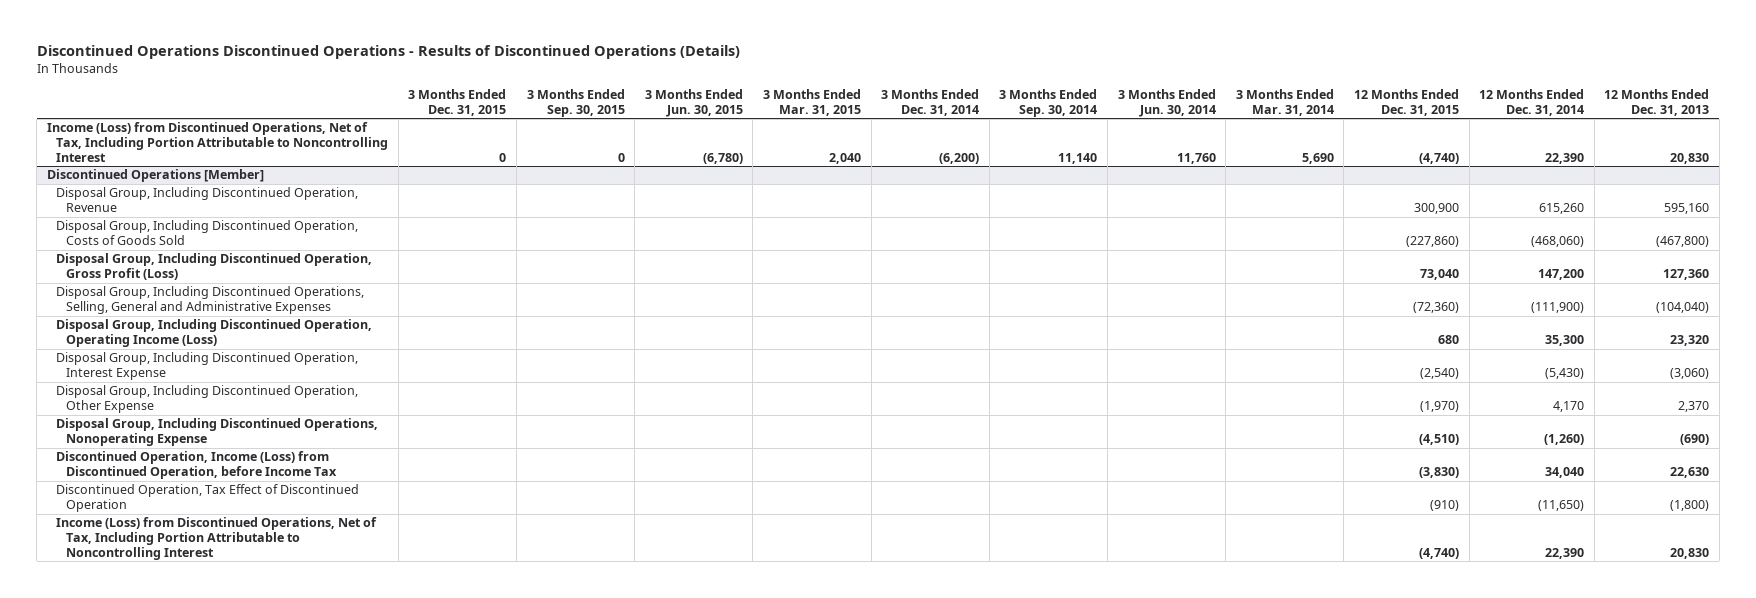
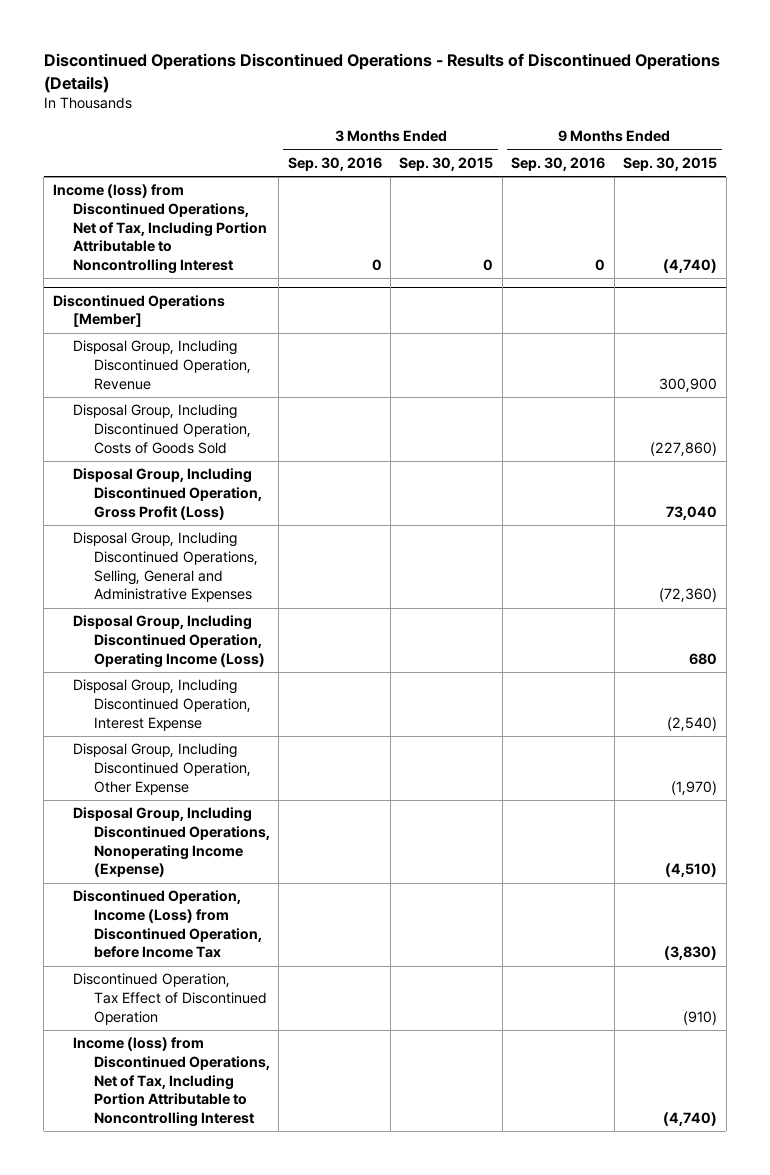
- | 3 Months Ended Dec. 31, 2015 | 3 Months Ended Sep. 30, 2015 | 3 Months Ended Jun. 30, 2015 | 3 Months Ended Mar. 31, 2015 | 3 Months Ended Dec. 31, 2014 | 3 Months Ended Sep. 30, 2014 | 3 Months Ended Jun. 30, 2014 | 3 Months Ended Mar. 31, 2014 | 12 Months Ended Dec. 31, 2015 | 12 Months Ended Dec. 31, 2014 | 12 Months Ended Dec. 31, 2013
+ | 3 Months Ended Sep. 30, 2016 | 3 Months Ended Sep. 30, 2015 | 9 Months Ended Sep. 30, 2016 | 9 Months Ended Sep. 30, 2015
- Income (Loss) from Discontinued Operations, Net of Tax, Including Portion Attributable to Noncontrolling Interest | 0 | 0 | (6,780) | 2,040 | (6,200) | 11,140 | 11,760 | 5,690 | (4,740) | 22,390 | 20,830
+ Income (loss) from Discontinued Operations, Net of Tax, Including Portion Attributable to Noncontrolling Interest | 0 | 0 | 0 | (4,740)
@ Discontinued Operations [Member]
- Disposal Group, Including Discontinued Operations, Nonoperating Expense | | | | | | | | | (4,510) | (1,260) | (690)
+ Disposal Group, Including Discontinued Operations, Nonoperating Income (Expense) | | | | (4,510)
- Income (Loss) from Discontinued Operations, Net of Tax, Including Portion Attributable to Noncontrolling Interest | | | | | | | | | (4,740) | 22,390 | 20,830
+ Income (loss) from Discontinued Operations, Net of Tax, Including Portion Attributable to Noncontrolling Interest | | | | (4,740)

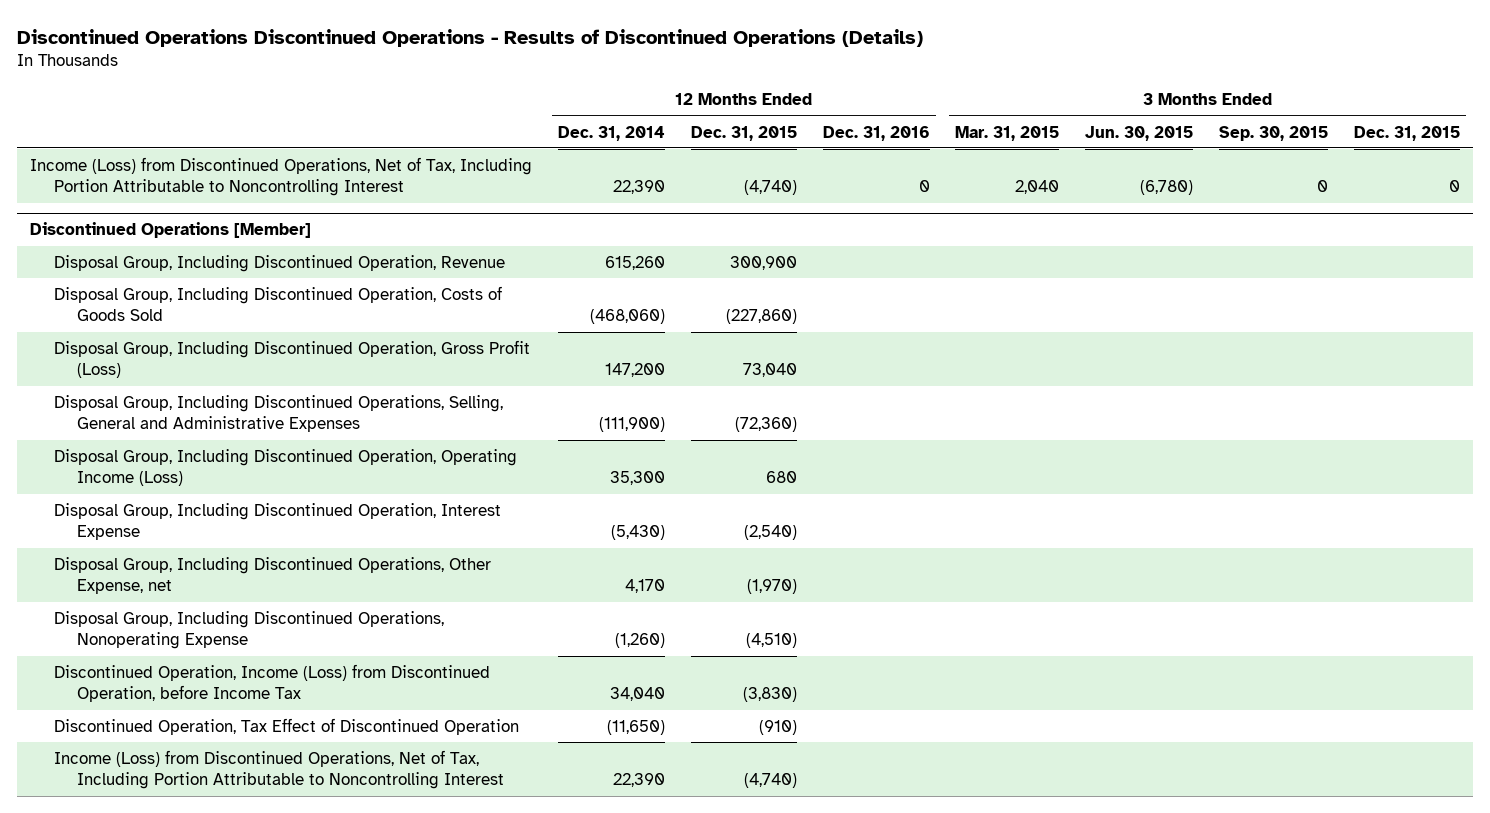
- | 3 Months Ended Sep. 30, 2016 | 3 Months Ended Sep. 30, 2015 | 9 Months Ended Sep. 30, 2016 | 9 Months Ended Sep. 30, 2015
+ | 12 Months Ended Dec. 31, 2014 | 12 Months Ended Dec. 31, 2015 | 12 Months Ended Dec. 31, 2016 | 3 Months Ended Mar. 31, 2015 | 3 Months Ended Jun. 30, 2015 | 3 Months Ended Sep. 30, 2015 | 3 Months Ended Dec. 31, 2015
- Income (loss) from Discontinued Operations, Net of Tax, Including Portion Attributable to Noncontrolling Interest | 0 | 0 | 0 | (4,740)
+ Income (Loss) from Discontinued Operations, Net of Tax, Including Portion Attributable to Noncontrolling Interest | 22,390 | (4,740) | 0 | 2,040 | (6,780) | 0 | 0
@ Discontinued Operations [Member]
- Disposal Group, Including Discontinued Operation, Other Expense | | | | (1,970)
- Disposal Group, Including Discontinued Operations, Nonoperating Income (Expense) | | | | (4,510)
+ Disposal Group, Including Discontinued Operations, Other Expense, net | 4,170 | (1,970) | | | | |
+ Disposal Group, Including Discontinued Operations, Nonoperating Expense | (1,260) | (4,510) | | | | |
- Income (loss) from Discontinued Operations, Net of Tax, Including Portion Attributable to Noncontrolling Interest | | | | (4,740)
+ Income (Loss) from Discontinued Operations, Net of Tax, Including Portion Attributable to Noncontrolling Interest | 22,390 | (4,740) | | | | |

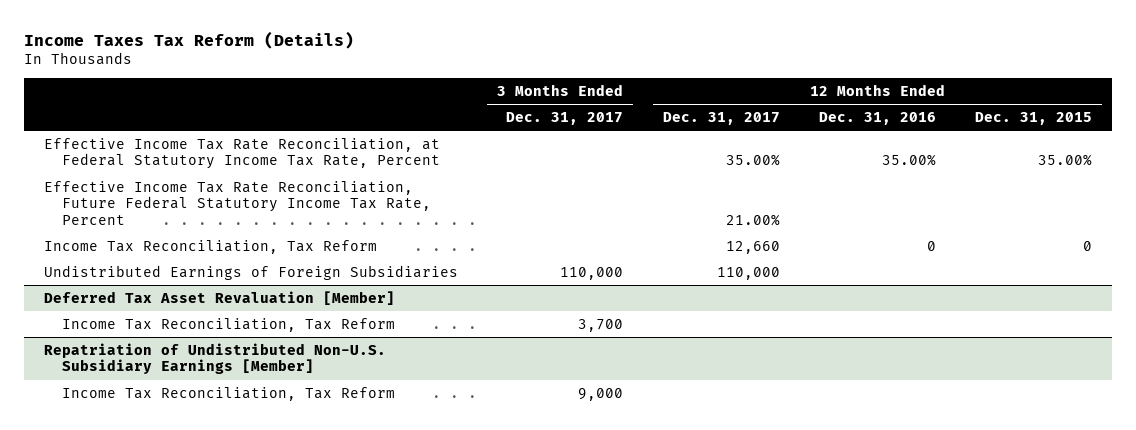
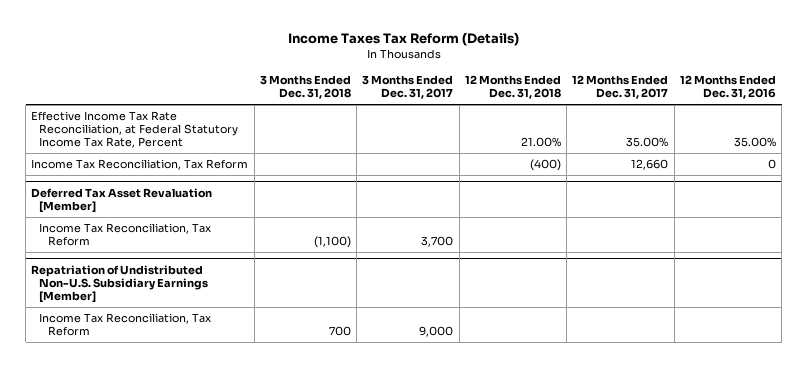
- | 3 Months Ended Dec. 31, 2017 | 12 Months Ended Dec. 31, 2017 | 12 Months Ended Dec. 31, 2016 | 12 Months Ended Dec. 31, 2015
+ | 3 Months Ended Dec. 31, 2018 | 3 Months Ended Dec. 31, 2017 | 12 Months Ended Dec. 31, 2018 | 12 Months Ended Dec. 31, 2017 | 12 Months Ended Dec. 31, 2016
- Effective Income Tax Rate Reconciliation, Future Federal Statutory Income Tax Rate, Percent | | 21.00% | |
- Undistributed Earnings of Foreign Subsidiaries | 110,000 | 110,000 | |

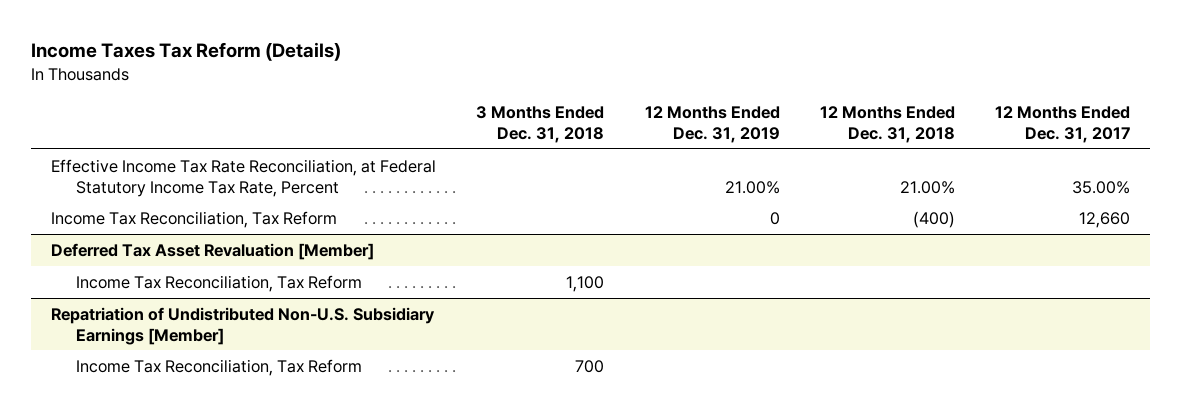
- | 3 Months Ended Dec. 31, 2018 | 3 Months Ended Dec. 31, 2017 | 12 Months Ended Dec. 31, 2018 | 12 Months Ended Dec. 31, 2017 | 12 Months Ended Dec. 31, 2016
+ | 3 Months Ended Dec. 31, 2018 | 12 Months Ended Dec. 31, 2019 | 12 Months Ended Dec. 31, 2018 | 12 Months Ended Dec. 31, 2017
@ Deferred Tax Asset Revaluation [Member]
- Income Tax Reconciliation, Tax Reform | (1,100) | 3,700 | | |
+ Income Tax Reconciliation, Tax Reform | 1,100 | | |

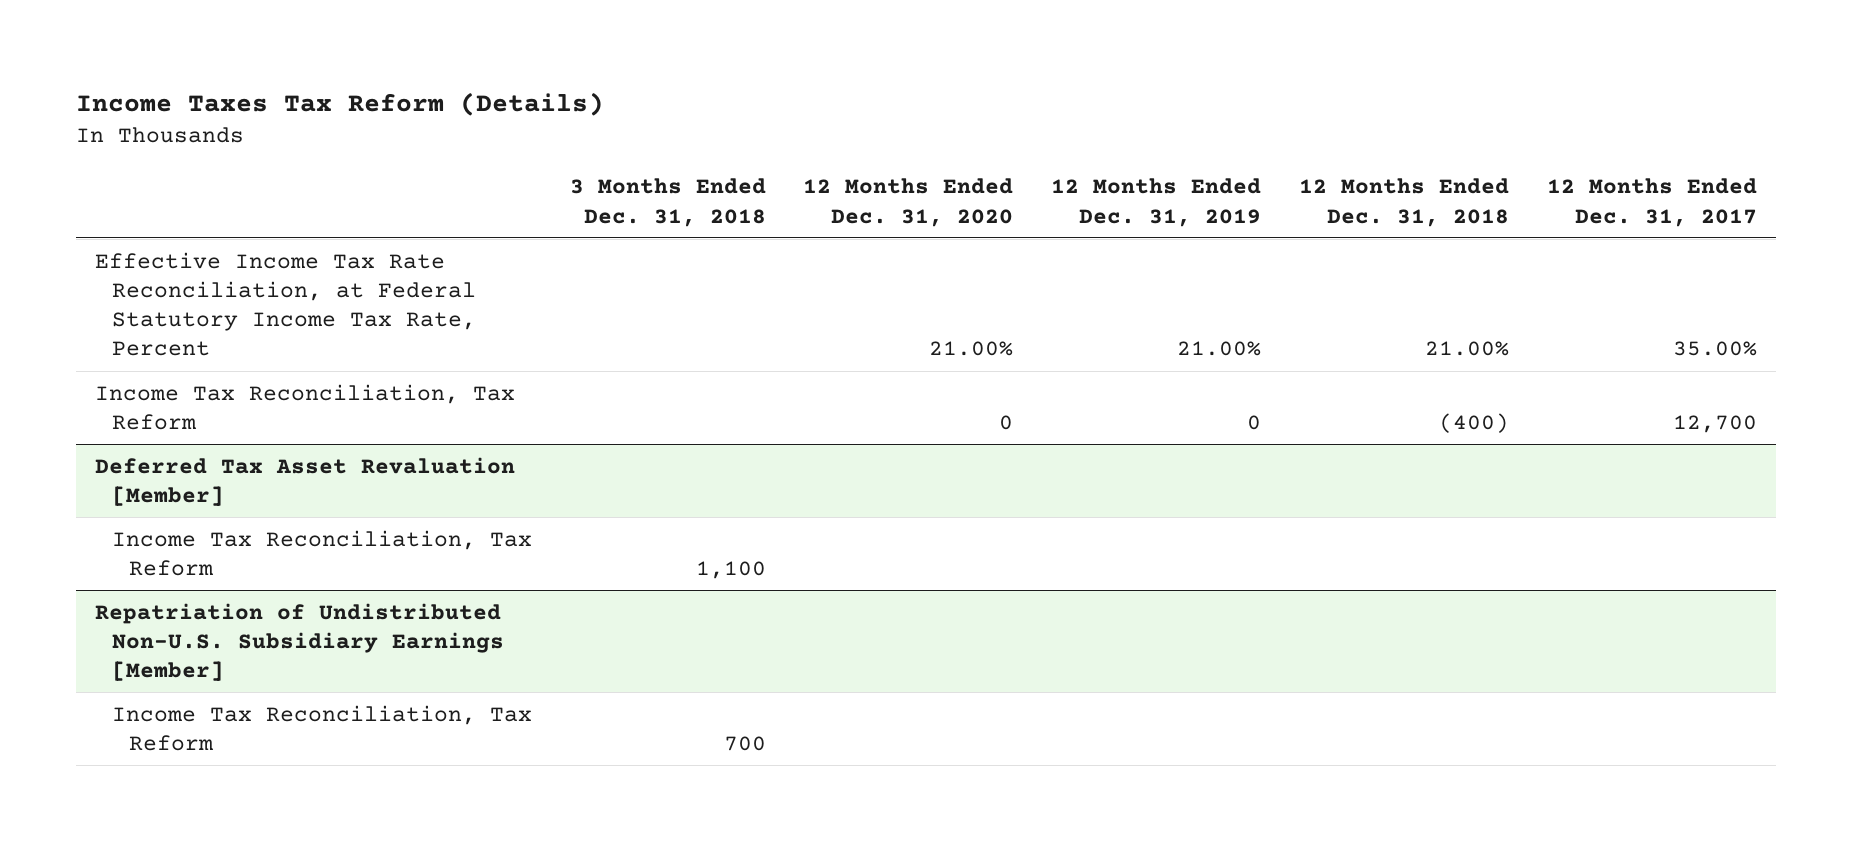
- | 3 Months Ended Dec. 31, 2018 | 12 Months Ended Dec. 31, 2019 | 12 Months Ended Dec. 31, 2018 | 12 Months Ended Dec. 31, 2017
+ | 3 Months Ended Dec. 31, 2018 | 12 Months Ended Dec. 31, 2020 | 12 Months Ended Dec. 31, 2019 | 12 Months Ended Dec. 31, 2018 | 12 Months Ended Dec. 31, 2017
- Income Tax Reconciliation, Tax Reform | | 0 | (400) | 12,660
+ Income Tax Reconciliation, Tax Reform | | 0 | 0 | (400) | 12,700

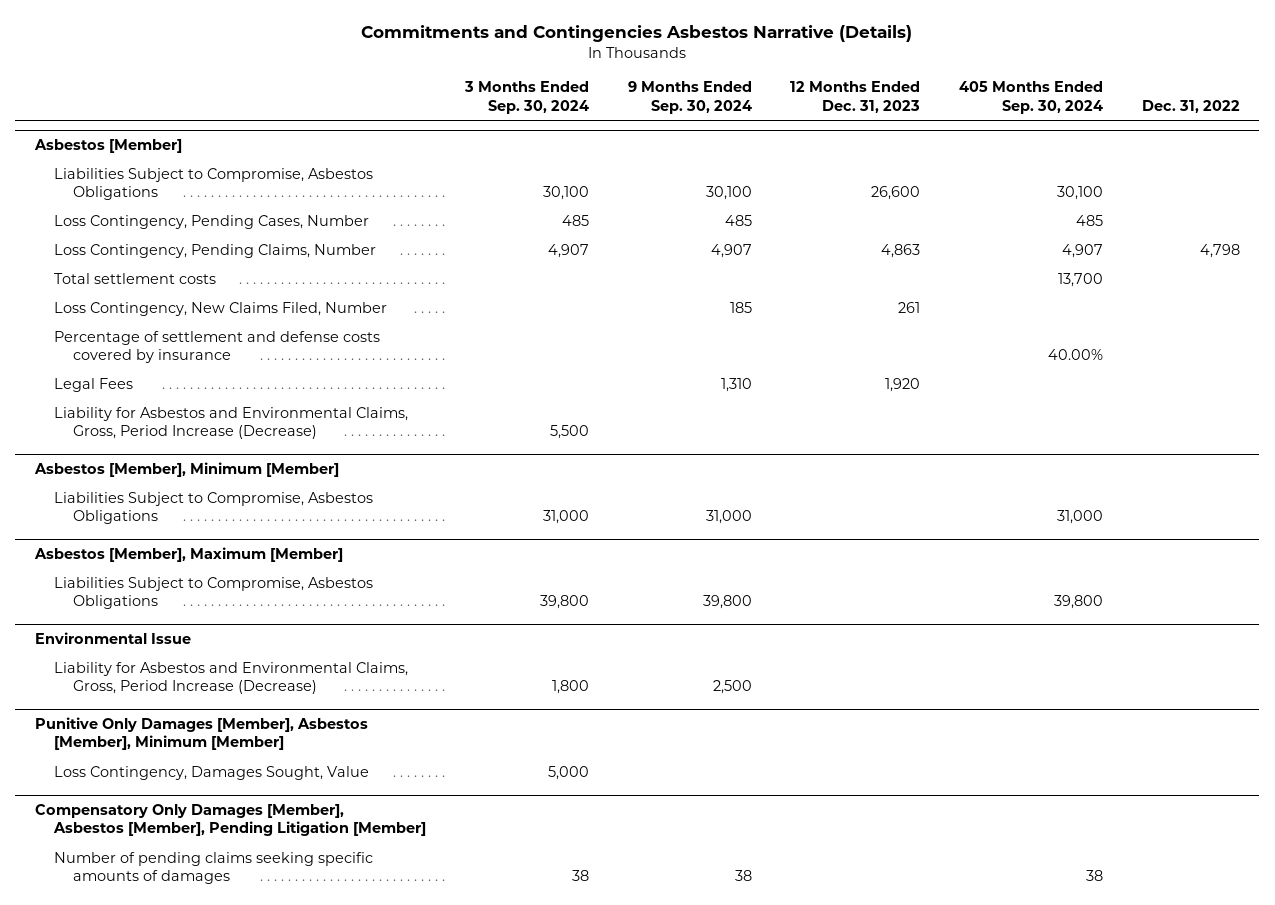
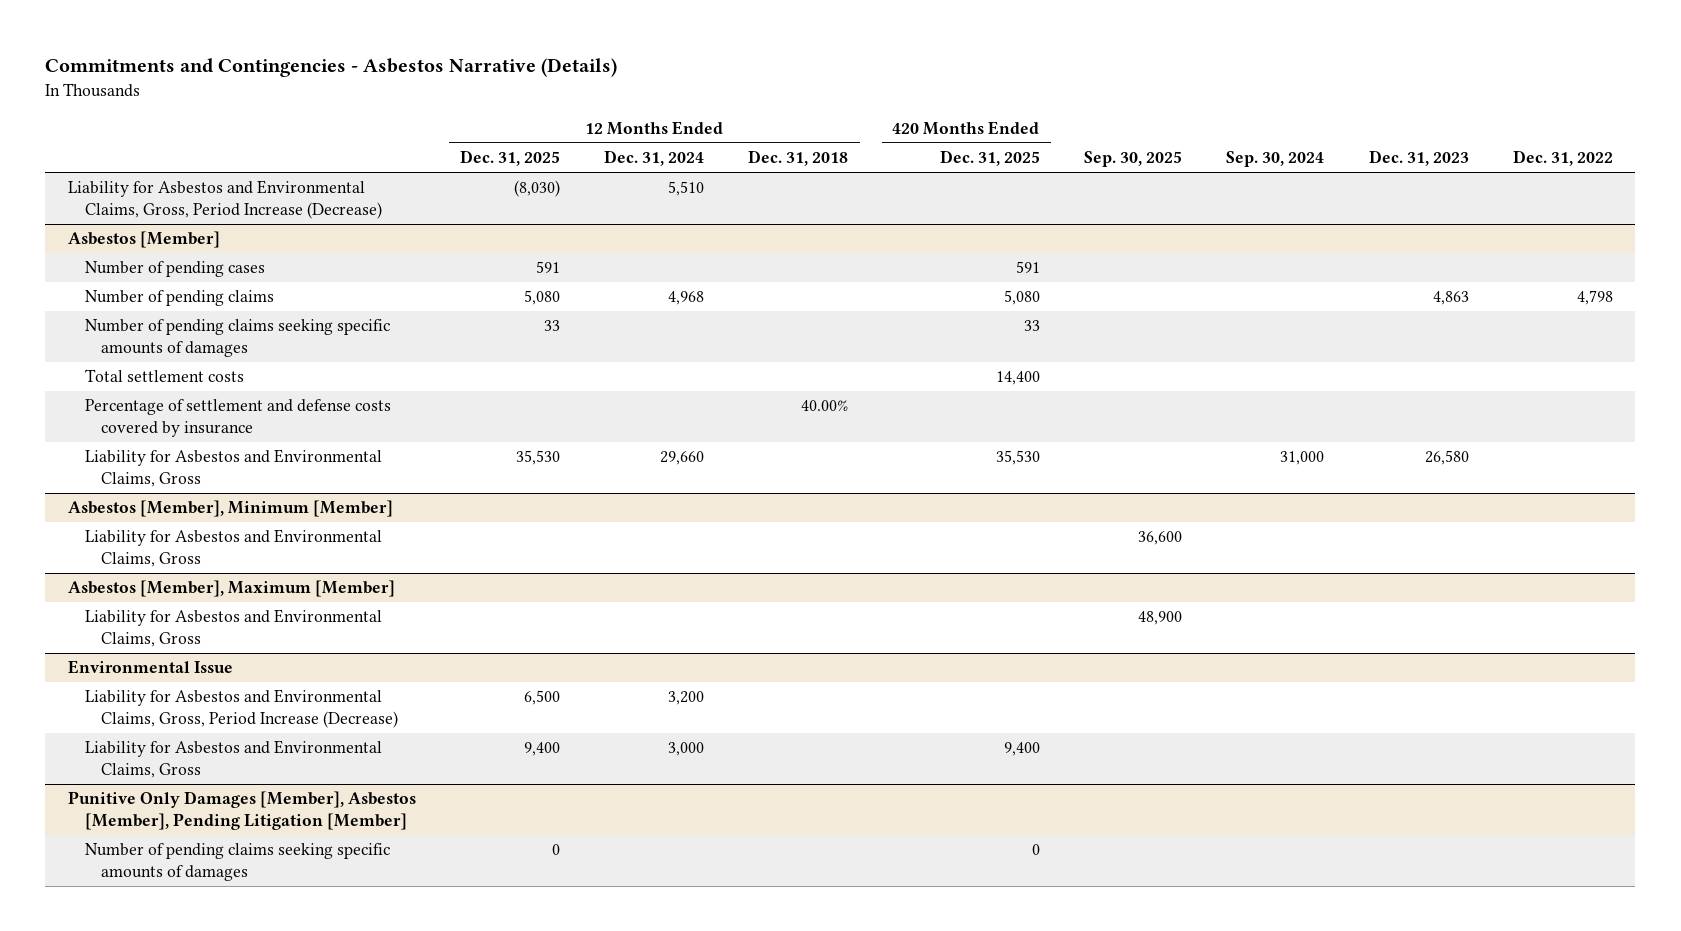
- Commitments and Contingencies Asbestos Narrative (Details)
+ Commitments and Contingencies - Asbestos Narrative (Details)
- | 3 Months Ended Sep. 30, 2024 | 9 Months Ended Sep. 30, 2024 | 12 Months Ended Dec. 31, 2023 | 405 Months Ended Sep. 30, 2024 | Dec. 31, 2022
+ | 12 Months Ended Dec. 31, 2025 | 12 Months Ended Dec. 31, 2024 | 12 Months Ended Dec. 31, 2018 | 420 Months Ended Dec. 31, 2025 | Sep. 30, 2025 | Sep. 30, 2024 | Dec. 31, 2023 | Dec. 31, 2022
+ Liability for Asbestos and Environmental Claims, Gross, Period Increase (Decrease) | (8,030) | 5,510 | | | | | |
@ Asbestos [Member]
- Liabilities Subject to Compromise, Asbestos Obligations | 30,100 | 30,100 | 26,600 | 30,100 |
- Loss Contingency, Pending Cases, Number | 485 | 485 | | 485 |
- Loss Contingency, Pending Claims, Number | 4,907 | 4,907 | 4,863 | 4,907 | 4,798
+ Number of pending cases | 591 | | | 591 | | | |
+ Number of pending claims | 5,080 | 4,968 | | 5,080 | | | 4,863 | 4,798
+ Number of pending claims seeking specific amounts of damages | 33 | | | 33 | | | |
- Loss Contingency, New Claims Filed, Number | | 185 | 261 | |
- Legal Fees | | 1,310 | 1,920 | |
- Liability for Asbestos and Environmental Claims, Gross, Period Increase (Decrease) | 5,500 | | | |
+ Liability for Asbestos and Environmental Claims, Gross | 35,530 | 29,660 | | 35,530 | | 31,000 | 26,580 |
@ Asbestos [Member], Minimum [Member]
- Liabilities Subject to Compromise, Asbestos Obligations | 31,000 | 31,000 | | 31,000 |
+ Liability for Asbestos and Environmental Claims, Gross | | | | | 36,600 | | |
@ Asbestos [Member], Maximum [Member]
- Liabilities Subject to Compromise, Asbestos Obligations | 39,800 | 39,800 | | 39,800 |
+ Liability for Asbestos and Environmental Claims, Gross | | | | | 48,900 | | |
- Punitive Only Damages [Member], Asbestos [Member], Minimum [Member]
- Loss Contingency, Damages Sought, Value | 5,000 | | | |
- Compensatory Only Damages [Member], Asbestos [Member], Pending Litigation [Member]
@ Environmental Issue
+ Liability for Asbestos and Environmental Claims, Gross | 9,400 | 3,000 | | 9,400 | | | |
+ Punitive Only Damages [Member], Asbestos [Member], Pending Litigation [Member]

